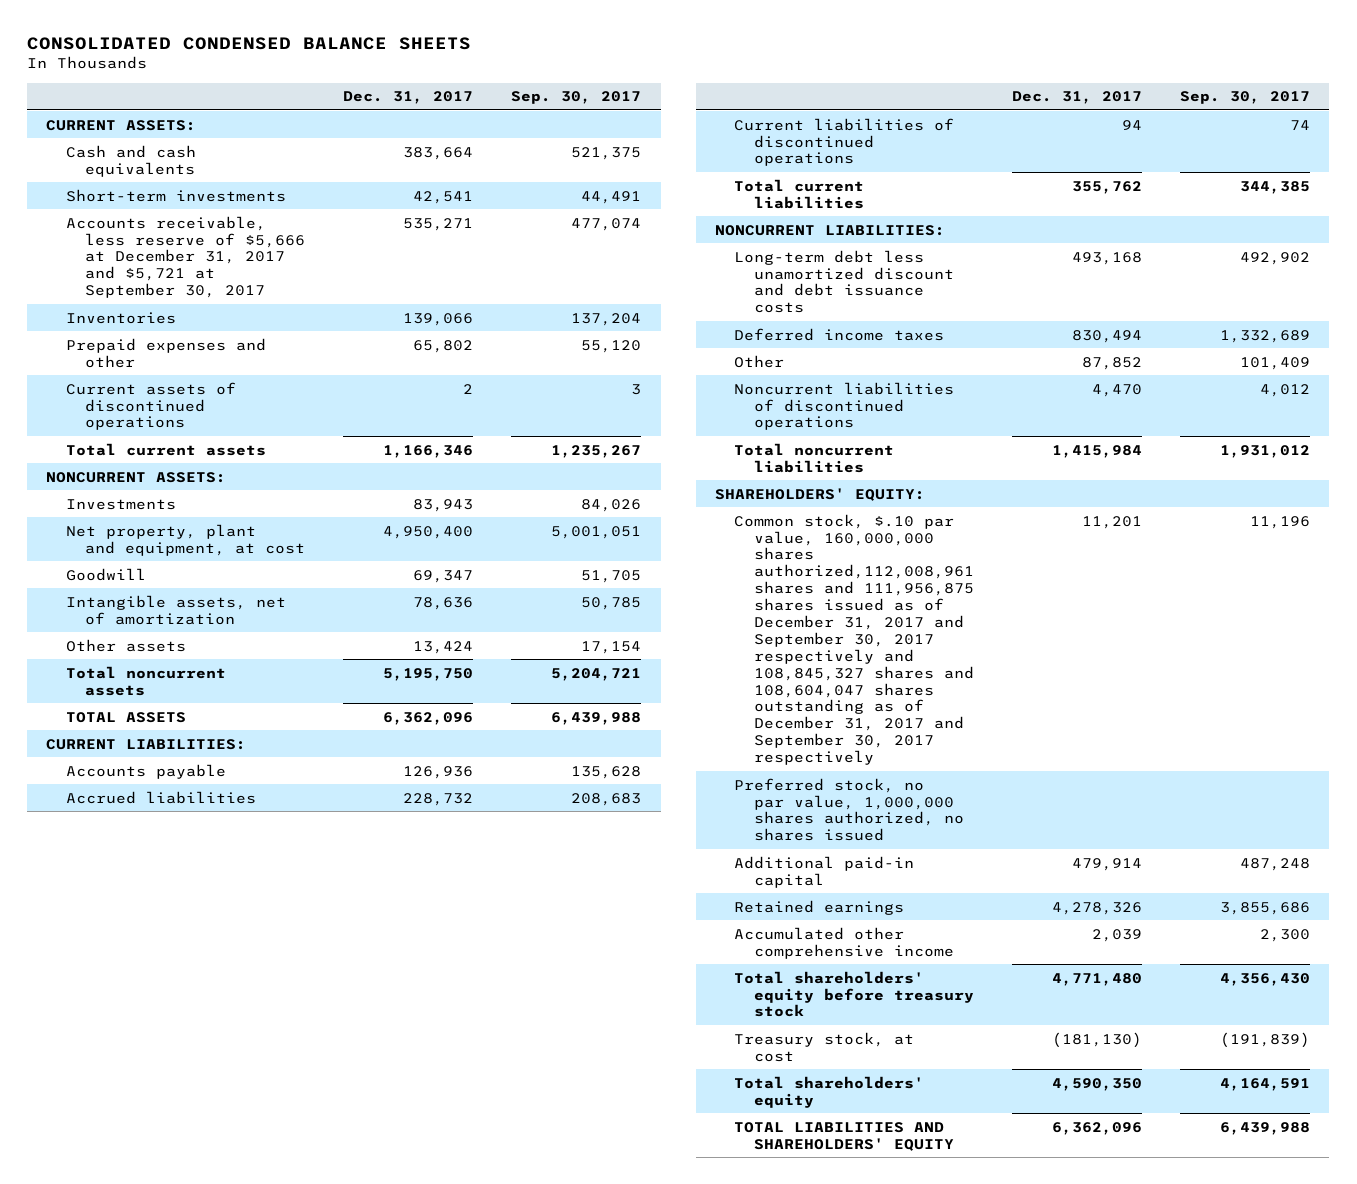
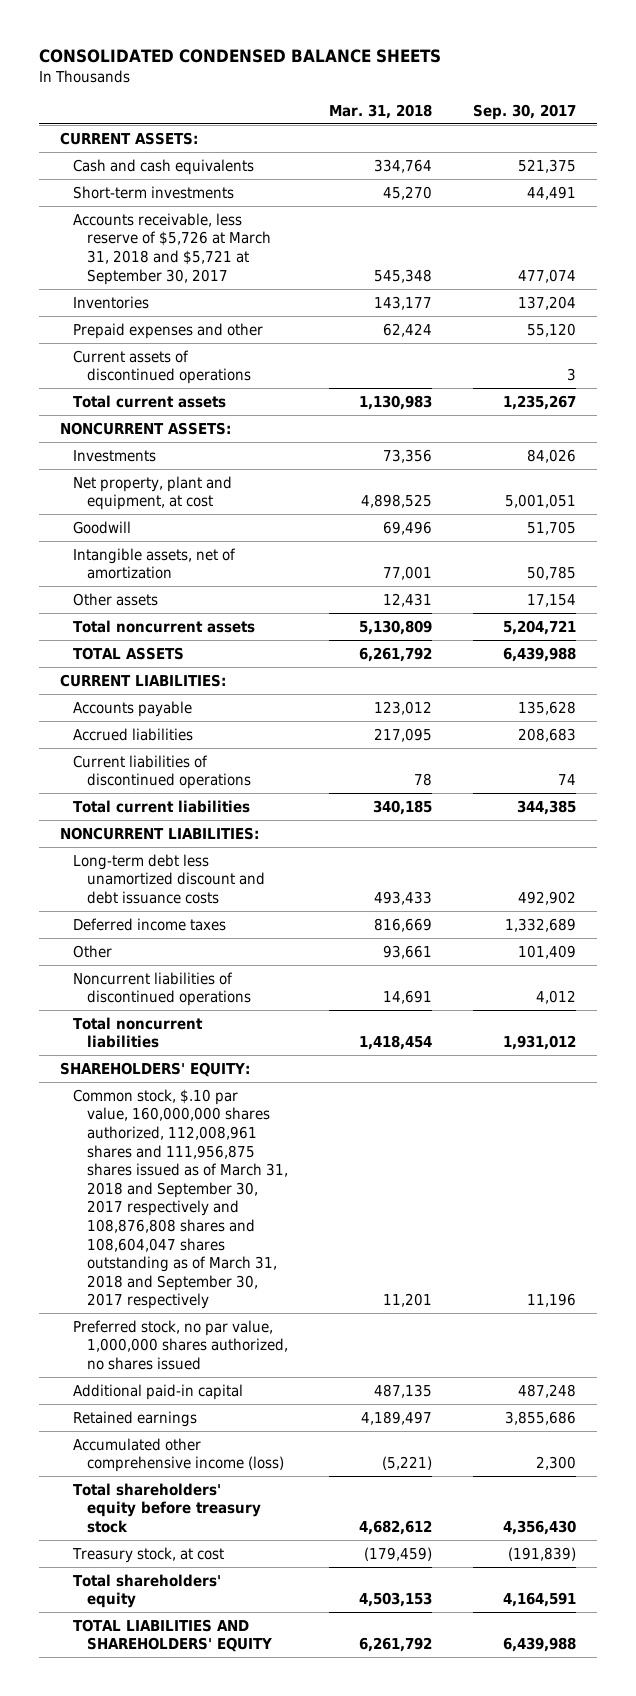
- | Dec. 31, 2017 | Sep. 30, 2017
+ | Mar. 31, 2018 | Sep. 30, 2017
- Accounts receivable, less reserve of $5,666 at December 31, 2017 and $5,721 at September 30, 2017 | 535,271 | 477,074
+ Accounts receivable, less reserve of $5,726 at March 31, 2018 and $5,721 at September 30, 2017 | 545,348 | 477,074
- Common stock, $.10 par value, 160,000,000 shares authorized,112,008,961 shares and 111,956,875 shares issued as of December 31, 2017 and September 30, 2017 respectively and 108,845,327 shares and 108,604,047 shares outstanding as of December 31, 2017 and September 30, 2017 respectively | 11,201 | 11,196
+ Common stock, $.10 par value, 160,000,000 shares authorized, 112,008,961 shares and 111,956,875 shares issued as of March 31, 2018 and September 30, 2017 respectively and 108,876,808 shares and 108,604,047 shares outstanding as of March 31, 2018 and September 30, 2017 respectively | 11,201 | 11,196
- Accumulated other comprehensive income | 2,039 | 2,300
+ Accumulated other comprehensive income (loss) | (5,221) | 2,300

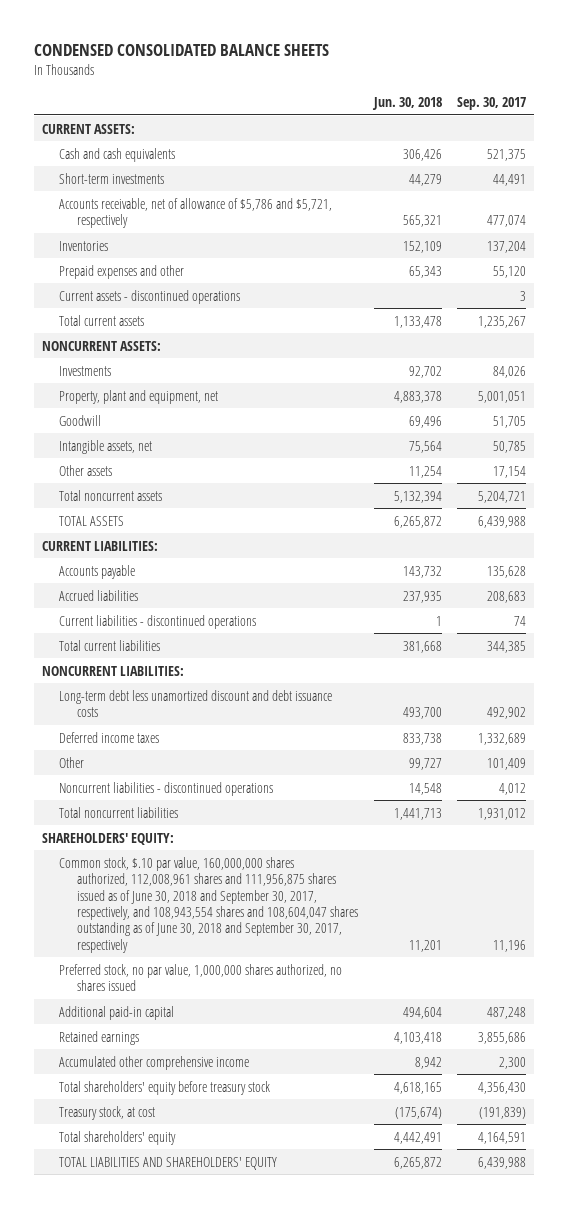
- CONSOLIDATED CONDENSED BALANCE SHEETS
+ CONDENSED CONSOLIDATED BALANCE SHEETS
- | Mar. 31, 2018 | Sep. 30, 2017
+ | Jun. 30, 2018 | Sep. 30, 2017
- Accounts receivable, less reserve of $5,726 at March 31, 2018 and $5,721 at September 30, 2017 | 545,348 | 477,074
+ Accounts receivable, net of allowance of $5,786 and $5,721, respectively | 565,321 | 477,074
- Current assets of discontinued operations | | 3
+ Current assets - discontinued operations | | 3
- Net property, plant and equipment, at cost | 4,898,525 | 5,001,051
+ Property, plant and equipment, net | 4,883,378 | 5,001,051
- Intangible assets, net of amortization | 77,001 | 50,785
+ Intangible assets, net | 75,564 | 50,785
- Current liabilities of discontinued operations | 78 | 74
+ Current liabilities - discontinued operations | 1 | 74
- Noncurrent liabilities of discontinued operations | 14,691 | 4,012
+ Noncurrent liabilities - discontinued operations | 14,548 | 4,012
- Common stock, $.10 par value, 160,000,000 shares authorized, 112,008,961 shares and 111,956,875 shares issued as of March 31, 2018 and September 30, 2017 respectively and 108,876,808 shares and 108,604,047 shares outstanding as of March 31, 2018 and September 30, 2017 respectively | 11,201 | 11,196
+ Common stock, $.10 par value, 160,000,000 shares authorized, 112,008,961 shares and 111,956,875 shares issued as of June 30, 2018 and September 30, 2017, respectively, and 108,943,554 shares and 108,604,047 shares outstanding as of June 30, 2018 and September 30, 2017, respectively | 11,201 | 11,196
- Accumulated other comprehensive income (loss) | (5,221) | 2,300
+ Accumulated other comprehensive income | 8,942 | 2,300

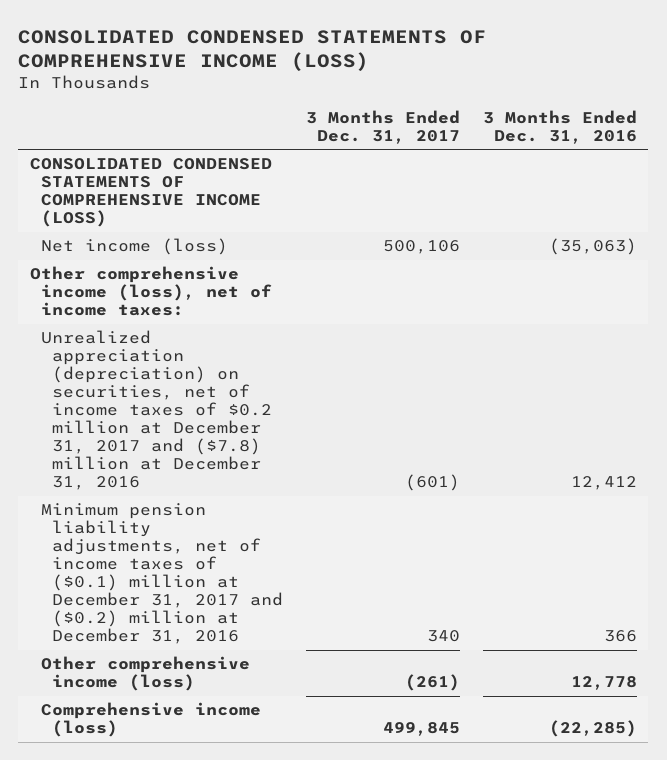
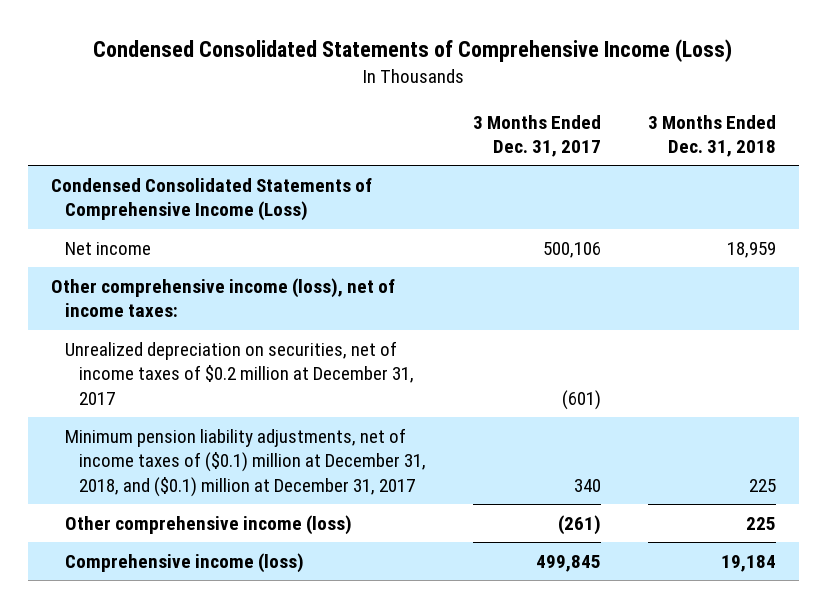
- CONSOLIDATED CONDENSED STATEMENTS OF COMPREHENSIVE INCOME (LOSS)
+ Condensed Consolidated Statements of Comprehensive Income (Loss)
- | 3 Months Ended Dec. 31, 2017 | 3 Months Ended Dec. 31, 2016
+ | 3 Months Ended Dec. 31, 2017 | 3 Months Ended Dec. 31, 2018
- CONSOLIDATED CONDENSED STATEMENTS OF COMPREHENSIVE INCOME (LOSS)
- Net income (loss) | 500,106 | (35,063)
+ Condensed Consolidated Statements of Comprehensive Income (Loss)
+ Net income | 500,106 | 18,959
- Unrealized appreciation (depreciation) on securities, net of income taxes of $0.2 million at December 31, 2017 and ($7.8) million at December 31, 2016 | (601) | 12,412
- Minimum pension liability adjustments, net of income taxes of ($0.1) million at December 31, 2017 and ($0.2) million at December 31, 2016 | 340 | 366
+ Unrealized depreciation on securities, net of income taxes of $0.2 million at December 31, 2017 | (601) |
+ Minimum pension liability adjustments, net of income taxes of ($0.1) million at December 31, 2018, and ($0.1) million at December 31, 2017 | 340 | 225

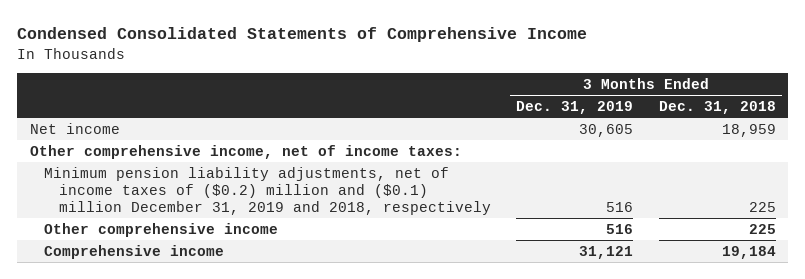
- Condensed Consolidated Statements of Comprehensive Income (Loss)
+ Condensed Consolidated Statements of Comprehensive Income
- | 3 Months Ended Dec. 31, 2017 | 3 Months Ended Dec. 31, 2018
+ | 3 Months Ended Dec. 31, 2019 | 3 Months Ended Dec. 31, 2018
- Condensed Consolidated Statements of Comprehensive Income (Loss)
- Other comprehensive income (loss), net of income taxes:
- Unrealized depreciation on securities, net of income taxes of $0.2 million at December 31, 2017 | (601) |
- Minimum pension liability adjustments, net of income taxes of ($0.1) million at December 31, 2018, and ($0.1) million at December 31, 2017 | 340 | 225
- Other comprehensive income (loss) | (261) | 225
- Comprehensive income (loss) | 499,845 | 19,184
+ Other comprehensive income, net of income taxes:
+ Minimum pension liability adjustments, net of income taxes of ($0.2) million and ($0.1) million December 31, 2019 and 2018, respectively | 516 | 225
+ Other comprehensive income | 516 | 225
+ Comprehensive income | 31,121 | 19,184

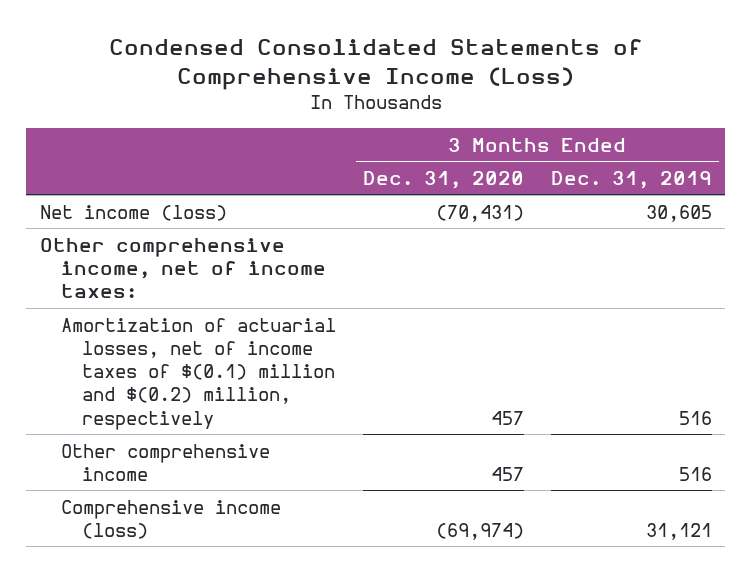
- Condensed Consolidated Statements of Comprehensive Income
+ Condensed Consolidated Statements of Comprehensive Income (Loss)
- | 3 Months Ended Dec. 31, 2019 | 3 Months Ended Dec. 31, 2018
+ | 3 Months Ended Dec. 31, 2020 | 3 Months Ended Dec. 31, 2019
- Net income | 30,605 | 18,959
+ Net income (loss) | (70,431) | 30,605
- Minimum pension liability adjustments, net of income taxes of ($0.2) million and ($0.1) million December 31, 2019 and 2018, respectively | 516 | 225
+ Amortization of actuarial losses, net of income taxes of $(0.1) million and $(0.2) million, respectively | 457 | 516
- Comprehensive income | 31,121 | 19,184
+ Comprehensive income (loss) | (69,974) | 31,121

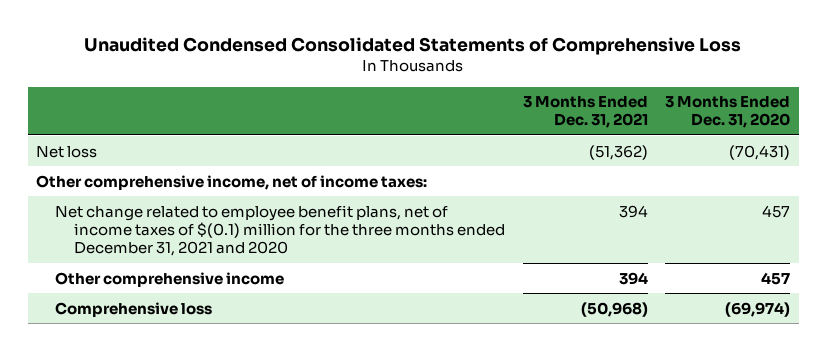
- Condensed Consolidated Statements of Comprehensive Income (Loss)
+ Unaudited Condensed Consolidated Statements of Comprehensive Loss
- | 3 Months Ended Dec. 31, 2020 | 3 Months Ended Dec. 31, 2019
+ | 3 Months Ended Dec. 31, 2021 | 3 Months Ended Dec. 31, 2020
- Net income (loss) | (70,431) | 30,605
+ Net loss | (51,362) | (70,431)
- Amortization of actuarial losses, net of income taxes of $(0.1) million and $(0.2) million, respectively | 457 | 516
+ Net change related to employee benefit plans, net of income taxes of $(0.1) million for the three months ended December 31, 2021 and 2020 | 394 | 457
- Comprehensive income (loss) | (69,974) | 31,121
+ Comprehensive loss | (50,968) | (69,974)

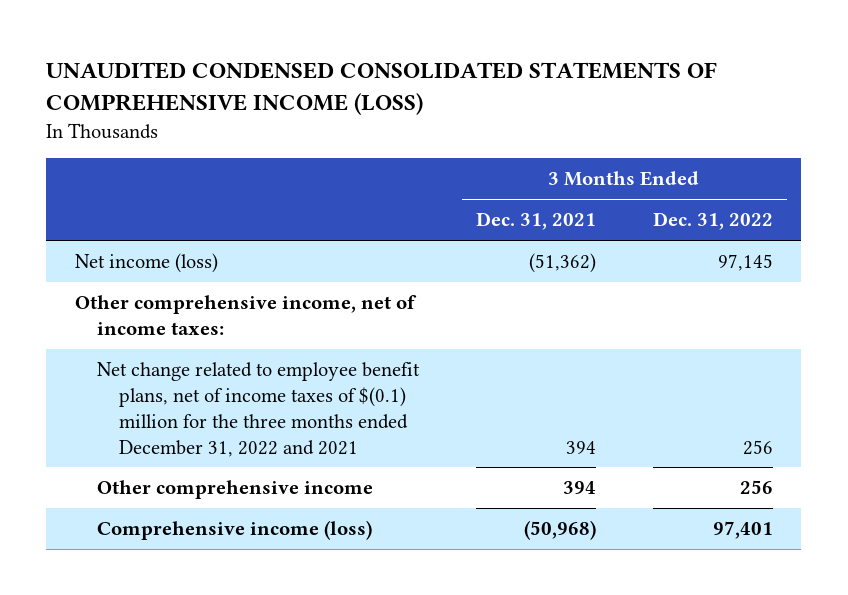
- Unaudited Condensed Consolidated Statements of Comprehensive Loss
+ UNAUDITED CONDENSED CONSOLIDATED STATEMENTS OF COMPREHENSIVE INCOME (LOSS)
- | 3 Months Ended Dec. 31, 2021 | 3 Months Ended Dec. 31, 2020
+ | 3 Months Ended Dec. 31, 2021 | 3 Months Ended Dec. 31, 2022
- Net loss | (51,362) | (70,431)
+ Net income (loss) | (51,362) | 97,145
- Net change related to employee benefit plans, net of income taxes of $(0.1) million for the three months ended December 31, 2021 and 2020 | 394 | 457
+ Net change related to employee benefit plans, net of income taxes of $(0.1) million for the three months ended December 31, 2022 and 2021 | 394 | 256
- Comprehensive loss | (50,968) | (69,974)
+ Comprehensive income (loss) | (50,968) | 97,401

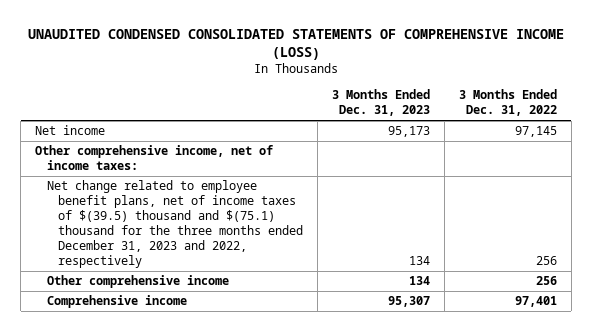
- | 3 Months Ended Dec. 31, 2021 | 3 Months Ended Dec. 31, 2022
+ | 3 Months Ended Dec. 31, 2023 | 3 Months Ended Dec. 31, 2022
- Net income (loss) | (51,362) | 97,145
+ Net income | 95,173 | 97,145
- Net change related to employee benefit plans, net of income taxes of $(0.1) million for the three months ended December 31, 2022 and 2021 | 394 | 256
+ Net change related to employee benefit plans, net of income taxes of $(39.5) thousand and $(75.1) thousand for the three months ended December 31, 2023 and 2022, respectively | 134 | 256
- Comprehensive income (loss) | (50,968) | 97,401
+ Comprehensive income | 95,307 | 97,401

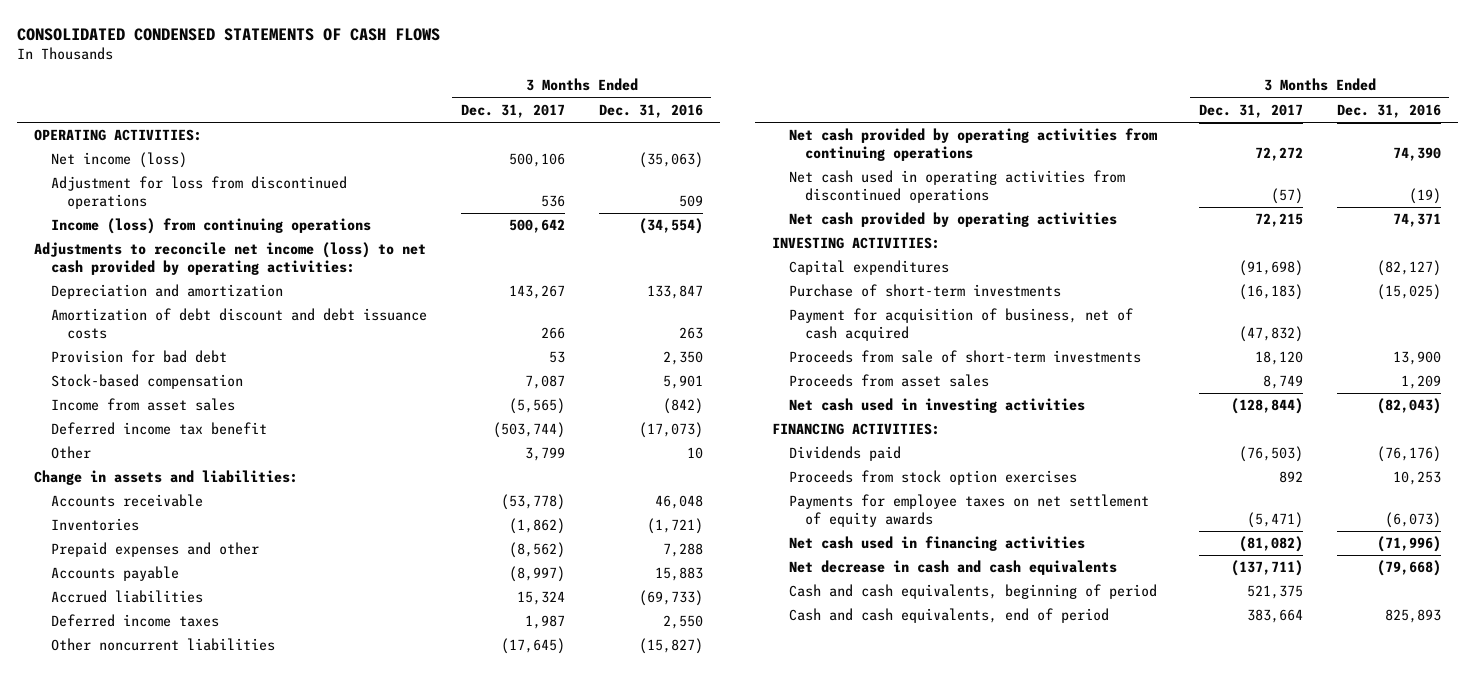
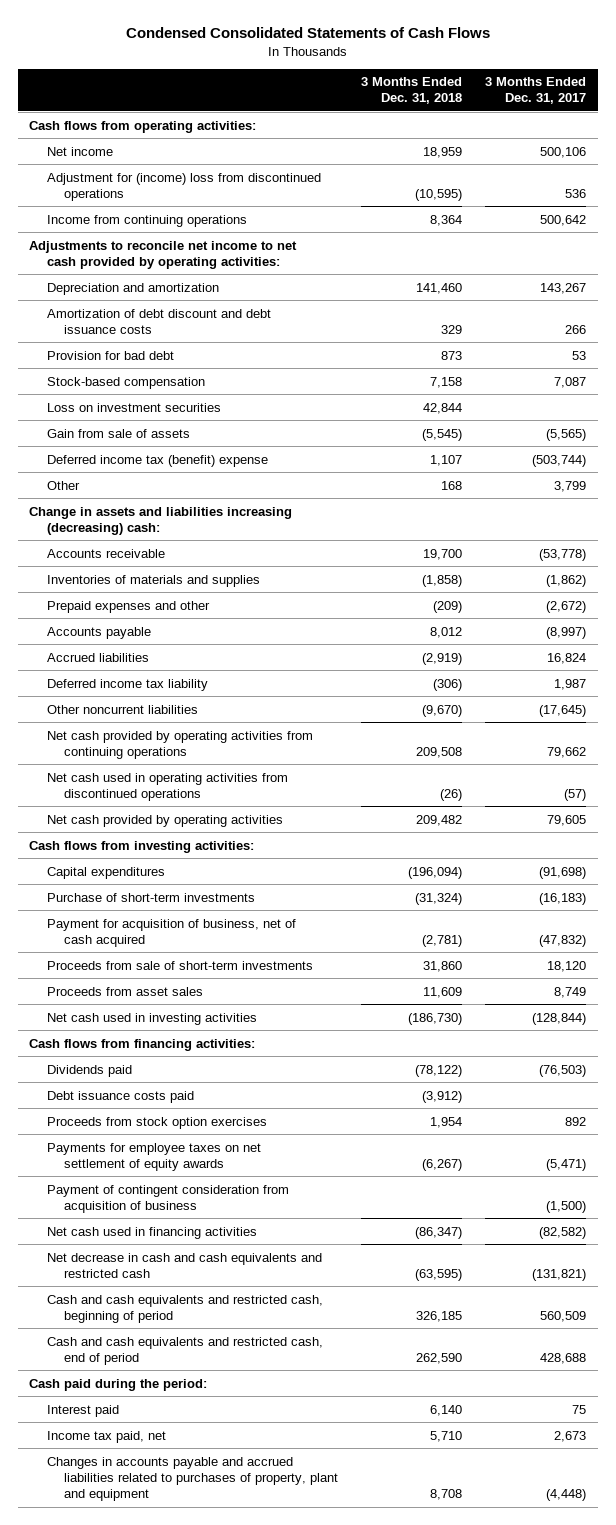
- CONSOLIDATED CONDENSED STATEMENTS OF CASH FLOWS
+ Condensed Consolidated Statements of Cash Flows
- | 3 Months Ended Dec. 31, 2017 | 3 Months Ended Dec. 31, 2016
+ | 3 Months Ended Dec. 31, 2018 | 3 Months Ended Dec. 31, 2017
- OPERATING ACTIVITIES:
- Net income (loss) | 500,106 | (35,063)
- Adjustment for loss from discontinued operations | 536 | 509
- Income (loss) from continuing operations | 500,642 | (34,554)
- Adjustments to reconcile net income (loss) to net cash provided by operating activities:
+ Cash flows from operating activities:
+ Net income | 18,959 | 500,106
+ Adjustment for (income) loss from discontinued operations | (10,595) | 536
+ Income from continuing operations | 8,364 | 500,642
+ Adjustments to reconcile net income to net cash provided by operating activities:
- Income from asset sales | (5,565) | (842)
- Deferred income tax benefit | (503,744) | (17,073)
+ Loss on investment securities | 42,844 |
+ Gain from sale of assets | (5,545) | (5,565)
+ Deferred income tax (benefit) expense | 1,107 | (503,744)
- Change in assets and liabilities:
+ Change in assets and liabilities increasing (decreasing) cash:
- Inventories | (1,862) | (1,721)
- Prepaid expenses and other | (8,562) | 7,288
+ Inventories of materials and supplies | (1,858) | (1,862)
+ Prepaid expenses and other | (209) | (2,672)
- Accrued liabilities | 15,324 | (69,733)
- Deferred income taxes | 1,987 | 2,550
+ Accrued liabilities | (2,919) | 16,824
+ Deferred income tax liability | (306) | 1,987
- Net cash provided by operating activities from continuing operations | 72,272 | 74,390
+ Net cash provided by operating activities from continuing operations | 209,508 | 79,662
- Net cash provided by operating activities | 72,215 | 74,371
- INVESTING ACTIVITIES:
+ Net cash provided by operating activities | 209,482 | 79,605
+ Cash flows from investing activities:
- FINANCING ACTIVITIES:
+ Cash flows from financing activities:
+ Debt issuance costs paid | (3,912) |
- Net cash used in financing activities | (81,082) | (71,996)
- Net decrease in cash and cash equivalents | (137,711) | (79,668)
- Cash and cash equivalents, beginning of period | 521,375 |
- Cash and cash equivalents, end of period | 383,664 | 825,893
+ Payment of contingent consideration from acquisition of business | | (1,500)
+ Net cash used in financing activities | (86,347) | (82,582)
+ Net decrease in cash and cash equivalents and restricted cash | (63,595) | (131,821)
+ Cash and cash equivalents and restricted cash, beginning of period | 326,185 | 560,509
+ Cash and cash equivalents and restricted cash, end of period | 262,590 | 428,688
+ Cash paid during the period:
+ Interest paid | 6,140 | 75
+ Income tax paid, net | 5,710 | 2,673
+ Changes in accounts payable and accrued liabilities related to purchases of property, plant and equipment | 8,708 | (4,448)

